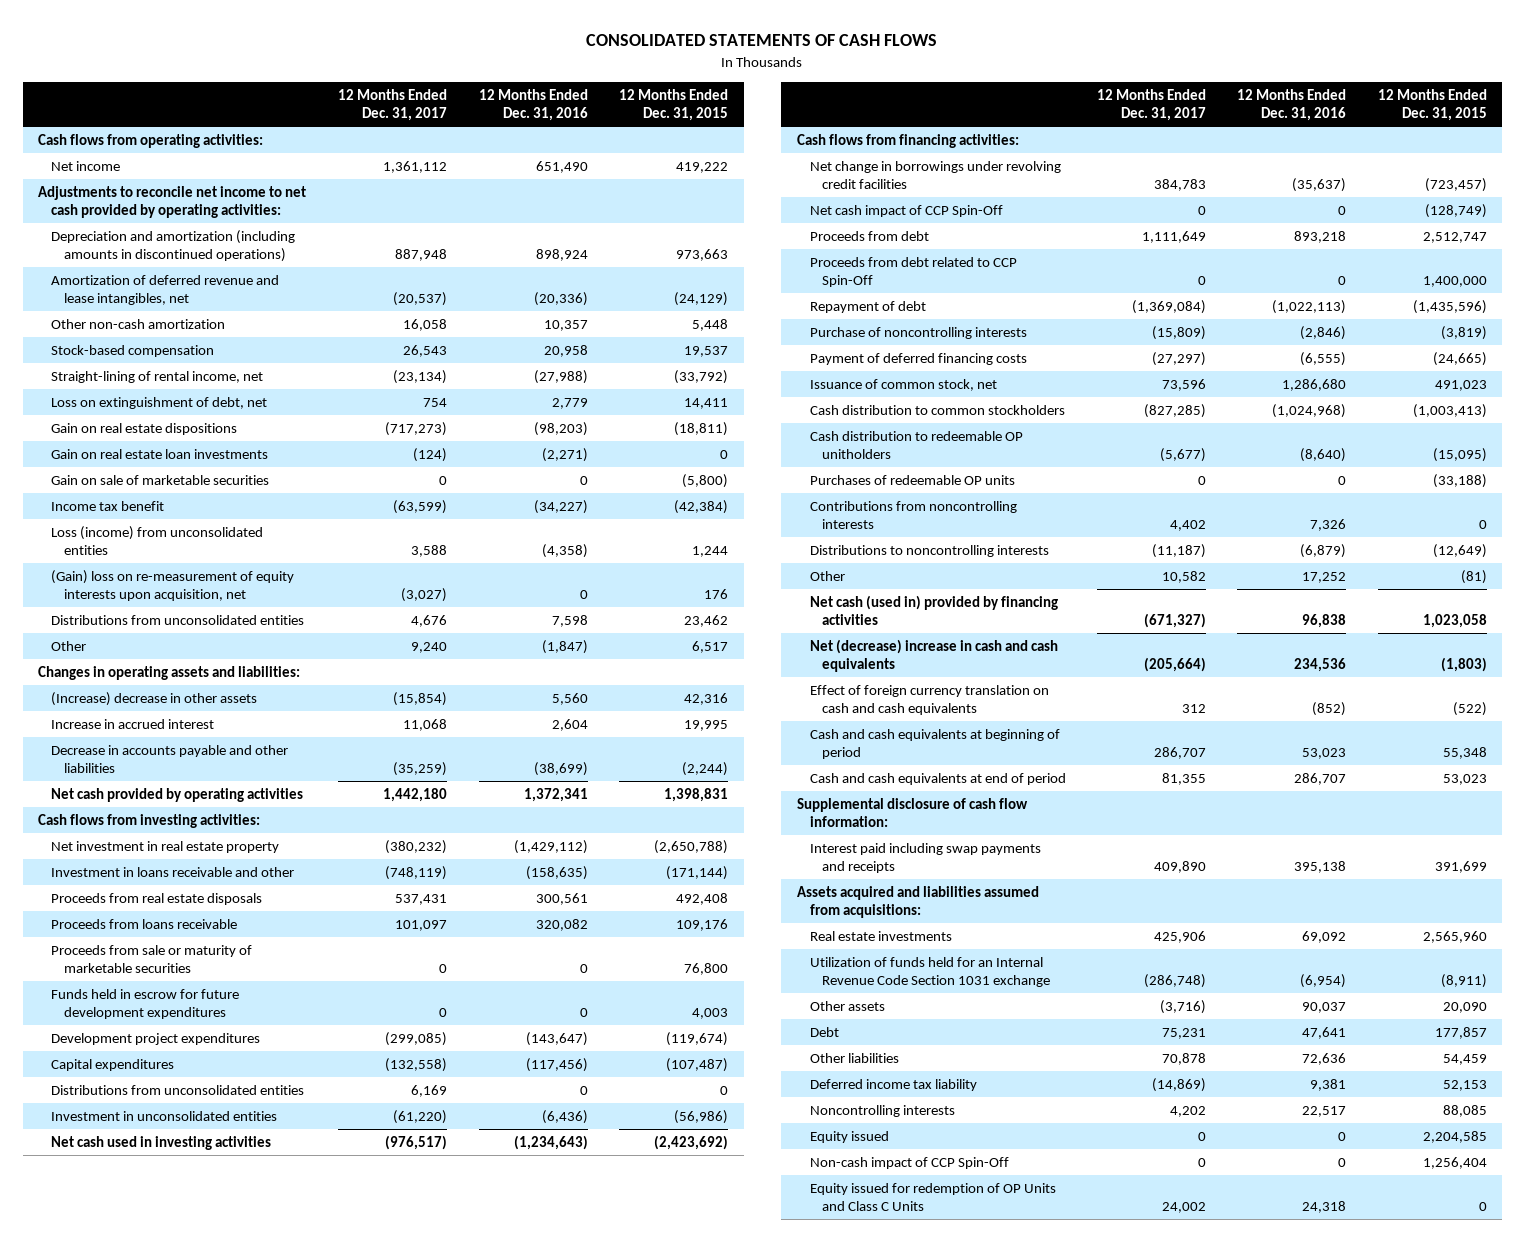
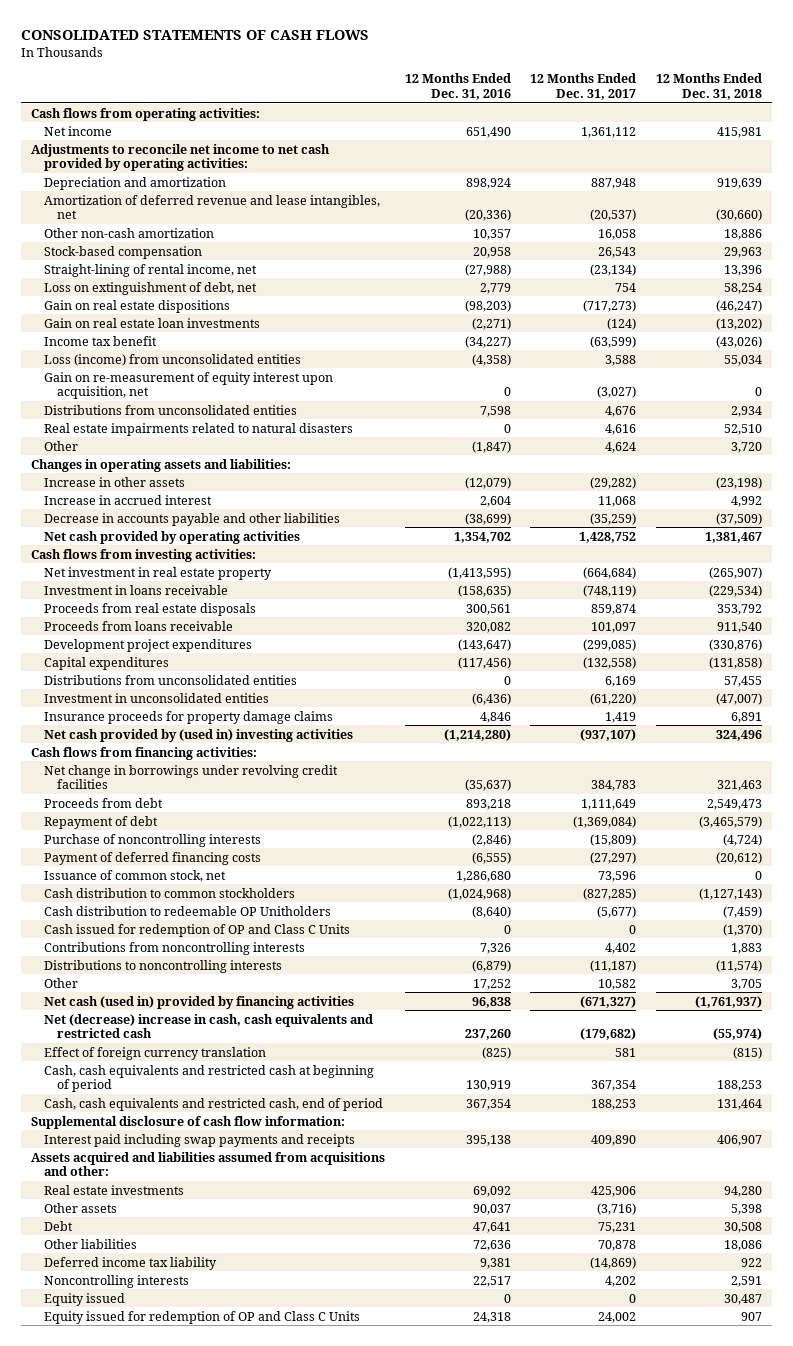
- | 12 Months Ended Dec. 31, 2017 | 12 Months Ended Dec. 31, 2016 | 12 Months Ended Dec. 31, 2015
+ | 12 Months Ended Dec. 31, 2016 | 12 Months Ended Dec. 31, 2017 | 12 Months Ended Dec. 31, 2018
- Depreciation and amortization (including amounts in discontinued operations) | 887,948 | 898,924 | 973,663
+ Depreciation and amortization | 898,924 | 887,948 | 919,639
- Gain on sale of marketable securities | 0 | 0 | (5,800)
- (Gain) loss on re-measurement of equity interests upon acquisition, net | (3,027) | 0 | 176
+ Gain on re-measurement of equity interest upon acquisition, net | 0 | (3,027) | 0
- Other | 9,240 | (1,847) | 6,517
+ Real estate impairments related to natural disasters | 0 | 4,616 | 52,510
+ Other | (1,847) | 4,624 | 3,720
- (Increase) decrease in other assets | (15,854) | 5,560 | 42,316
+ Increase in other assets | (12,079) | (29,282) | (23,198)
- Net cash provided by operating activities | 1,442,180 | 1,372,341 | 1,398,831
+ Net cash provided by operating activities | 1,354,702 | 1,428,752 | 1,381,467
- Net investment in real estate property | (380,232) | (1,429,112) | (2,650,788)
- Investment in loans receivable and other | (748,119) | (158,635) | (171,144)
- Proceeds from real estate disposals | 537,431 | 300,561 | 492,408
+ Net investment in real estate property | (1,413,595) | (664,684) | (265,907)
+ Investment in loans receivable | (158,635) | (748,119) | (229,534)
+ Proceeds from real estate disposals | 300,561 | 859,874 | 353,792
- Proceeds from sale or maturity of marketable securities | 0 | 0 | 76,800
- Funds held in escrow for future development expenditures | 0 | 0 | 4,003
- Net cash used in investing activities | (976,517) | (1,234,643) | (2,423,692)
+ Insurance proceeds for property damage claims | 4,846 | 1,419 | 6,891
+ Net cash provided by (used in) investing activities | (1,214,280) | (937,107) | 324,496
- Net cash impact of CCP Spin-Off | 0 | 0 | (128,749)
- Proceeds from debt related to CCP Spin-Off | 0 | 0 | 1,400,000
- Cash distribution to redeemable OP unitholders | (5,677) | (8,640) | (15,095)
- Purchases of redeemable OP units | 0 | 0 | (33,188)
+ Cash distribution to redeemable OP Unitholders | (8,640) | (5,677) | (7,459)
+ Cash issued for redemption of OP and Class C Units | 0 | 0 | (1,370)
- Net (decrease) increase in cash and cash equivalents | (205,664) | 234,536 | (1,803)
- Effect of foreign currency translation on cash and cash equivalents | 312 | (852) | (522)
- Cash and cash equivalents at beginning of period | 286,707 | 53,023 | 55,348
- Cash and cash equivalents at end of period | 81,355 | 286,707 | 53,023
+ Net (decrease) increase in cash, cash equivalents and restricted cash | 237,260 | (179,682) | (55,974)
+ Effect of foreign currency translation | (825) | 581 | (815)
+ Cash, cash equivalents and restricted cash at beginning of period | 130,919 | 367,354 | 188,253
+ Cash, cash equivalents and restricted cash, end of period | 367,354 | 188,253 | 131,464
- Assets acquired and liabilities assumed from acquisitions:
+ Assets acquired and liabilities assumed from acquisitions and other:
- Utilization of funds held for an Internal Revenue Code Section 1031 exchange | (286,748) | (6,954) | (8,911)
- Non-cash impact of CCP Spin-Off | 0 | 0 | 1,256,404
- Equity issued for redemption of OP Units and Class C Units | 24,002 | 24,318 | 0
+ Equity issued for redemption of OP and Class C Units | 24,318 | 24,002 | 907

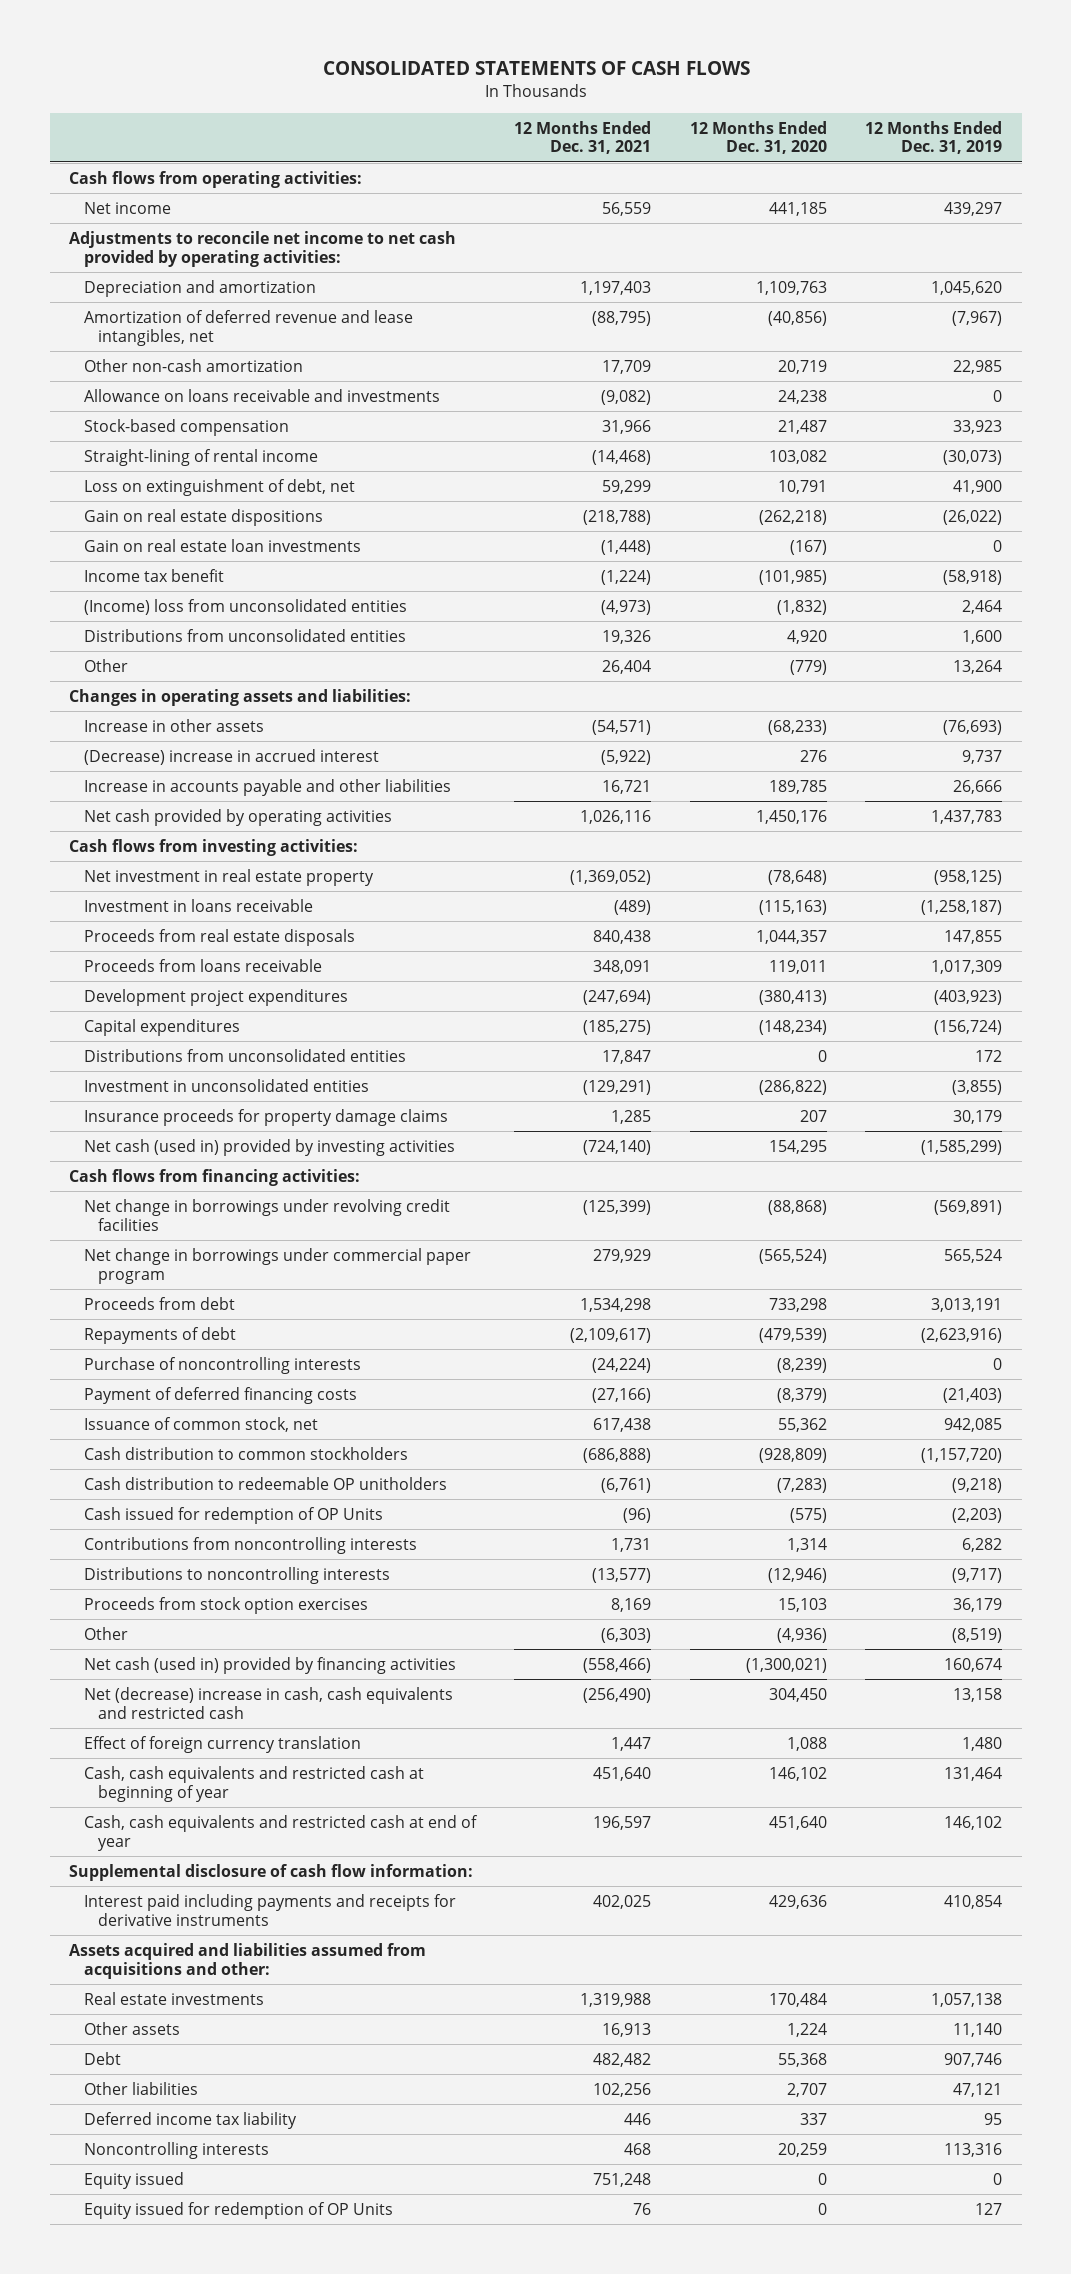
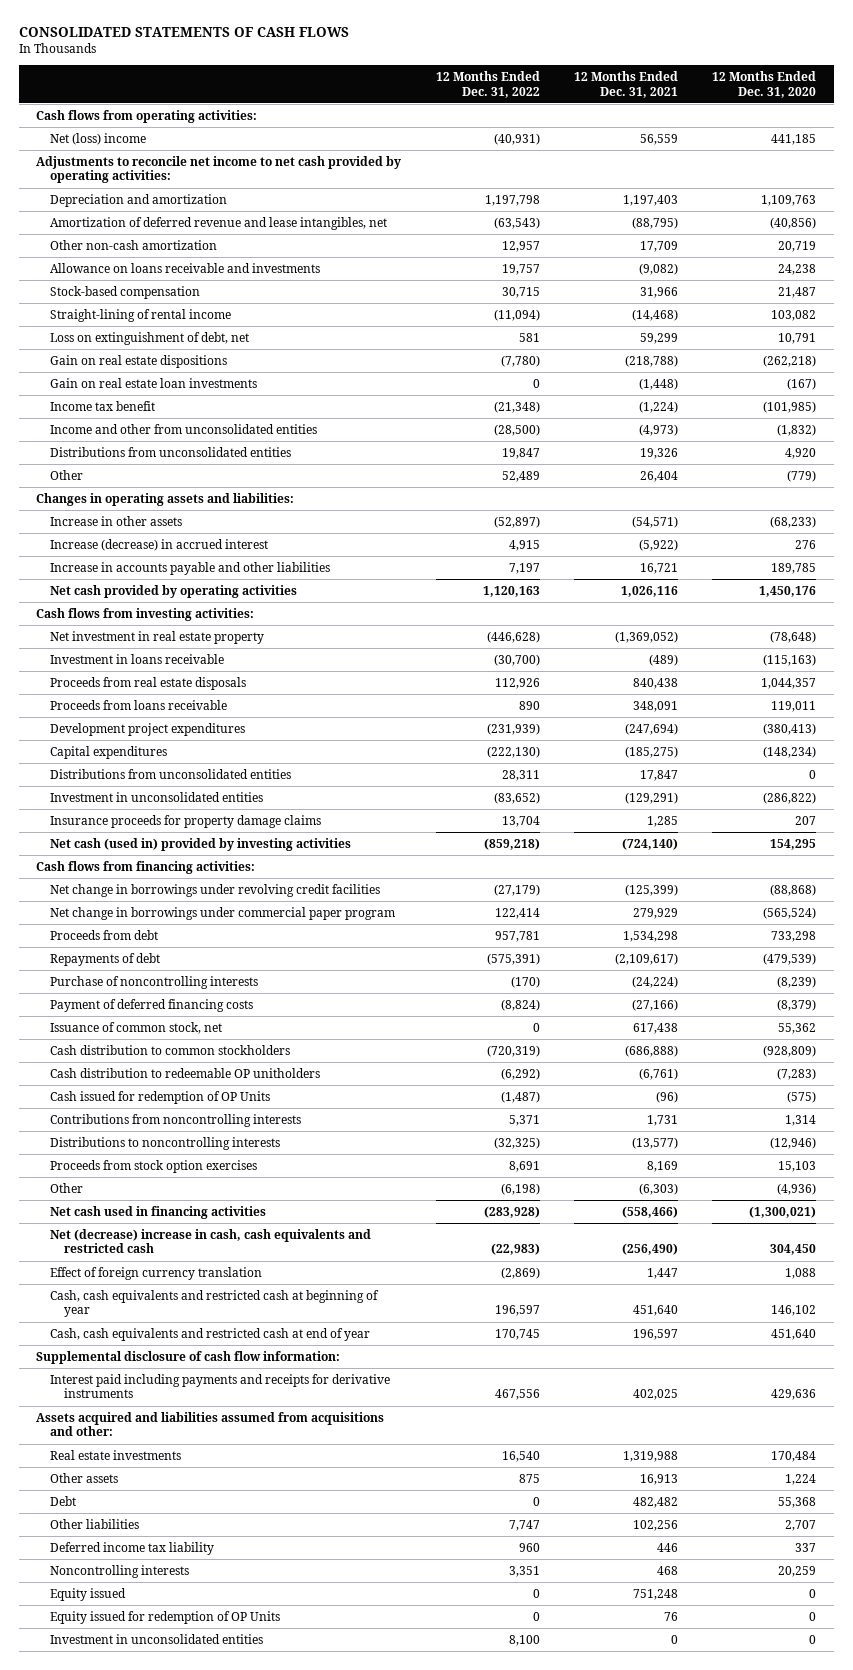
- | 12 Months Ended Dec. 31, 2021 | 12 Months Ended Dec. 31, 2020 | 12 Months Ended Dec. 31, 2019
+ | 12 Months Ended Dec. 31, 2022 | 12 Months Ended Dec. 31, 2021 | 12 Months Ended Dec. 31, 2020
- Net income | 56,559 | 441,185 | 439,297
+ Net (loss) income | (40,931) | 56,559 | 441,185
- (Income) loss from unconsolidated entities | (4,973) | (1,832) | 2,464
+ Income and other from unconsolidated entities | (28,500) | (4,973) | (1,832)
- (Decrease) increase in accrued interest | (5,922) | 276 | 9,737
+ Increase (decrease) in accrued interest | 4,915 | (5,922) | 276
- Net cash (used in) provided by financing activities | (558,466) | (1,300,021) | 160,674
+ Net cash used in financing activities | (283,928) | (558,466) | (1,300,021)
+ Investment in unconsolidated entities | 8,100 | 0 | 0

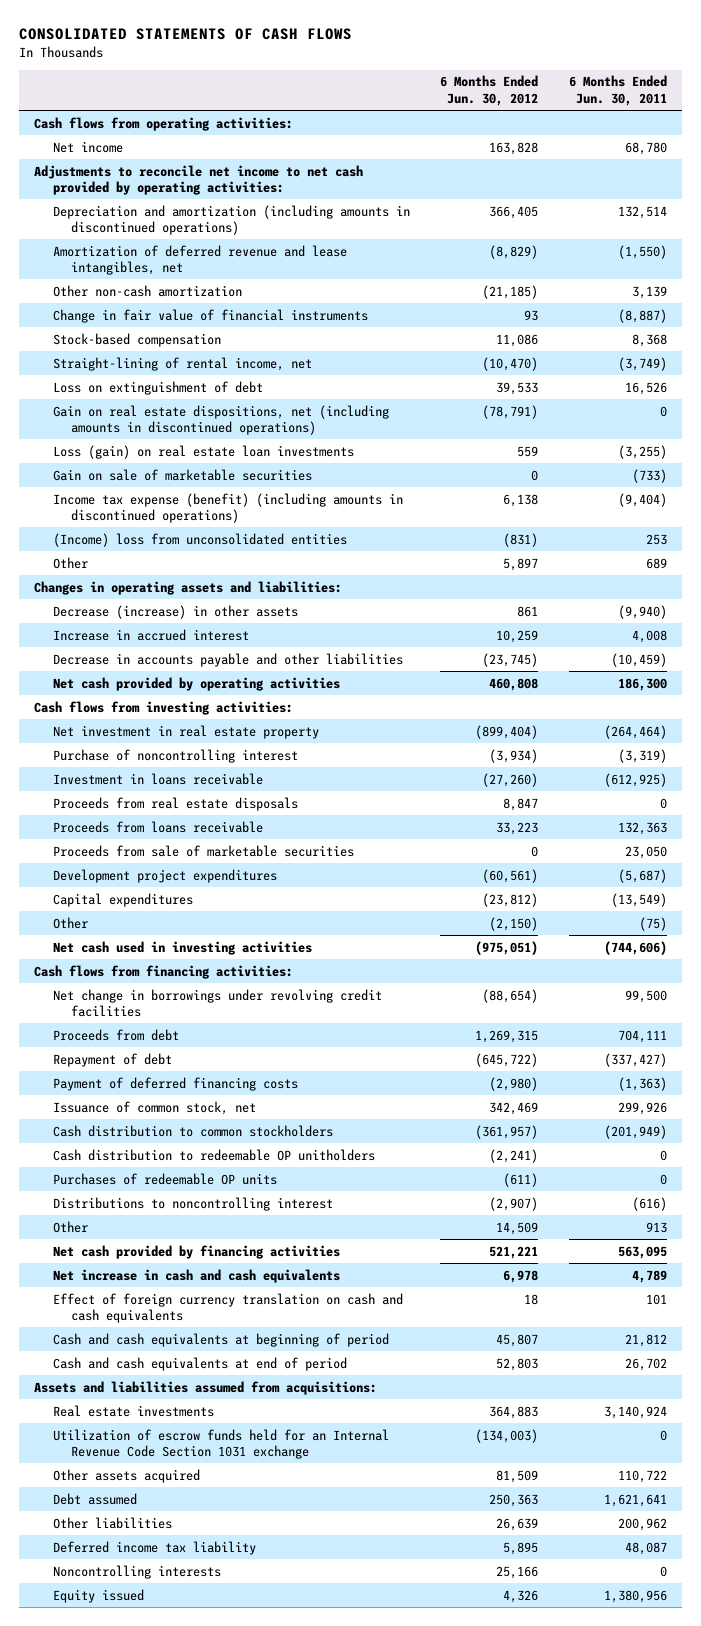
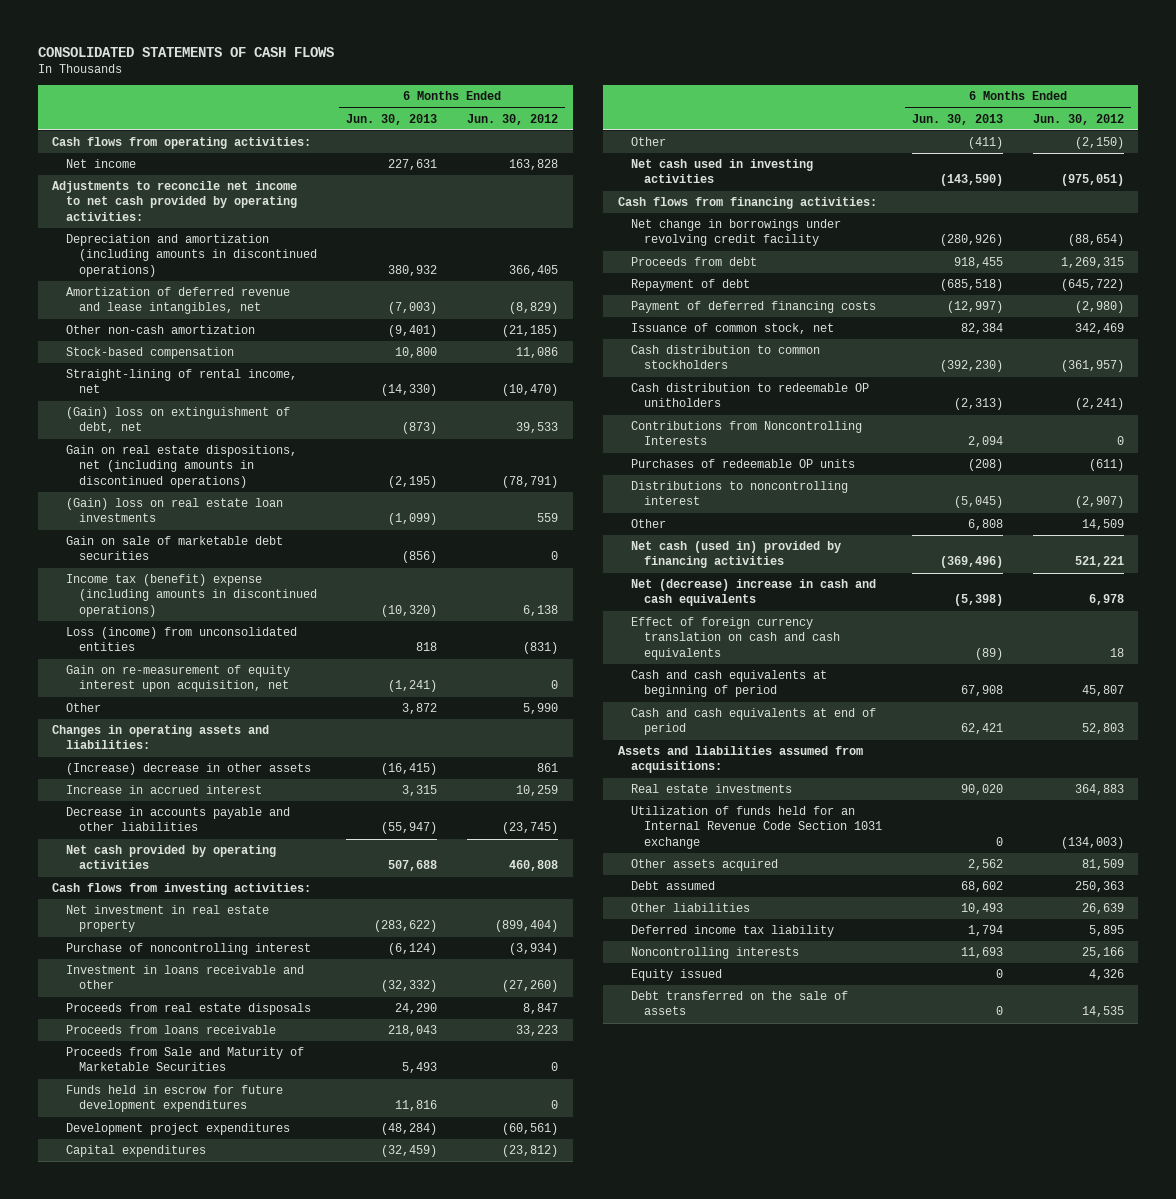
- | 6 Months Ended Jun. 30, 2012 | 6 Months Ended Jun. 30, 2011
+ | 6 Months Ended Jun. 30, 2013 | 6 Months Ended Jun. 30, 2012
- Change in fair value of financial instruments | 93 | (8,887)
- Loss on extinguishment of debt | 39,533 | 16,526
+ (Gain) loss on extinguishment of debt, net | (873) | 39,533
- Loss (gain) on real estate loan investments | 559 | (3,255)
- Gain on sale of marketable securities | 0 | (733)
- Income tax expense (benefit) (including amounts in discontinued operations) | 6,138 | (9,404)
- (Income) loss from unconsolidated entities | (831) | 253
- Other | 5,897 | 689
+ (Gain) loss on real estate loan investments | (1,099) | 559
+ Gain on sale of marketable debt securities | (856) | 0
+ Income tax (benefit) expense (including amounts in discontinued operations) | (10,320) | 6,138
+ Loss (income) from unconsolidated entities | 818 | (831)
+ Gain on re-measurement of equity interest upon acquisition, net | (1,241) | 0
+ Other | 3,872 | 5,990
- Decrease (increase) in other assets | 861 | (9,940)
+ (Increase) decrease in other assets | (16,415) | 861
- Investment in loans receivable | (27,260) | (612,925)
+ Investment in loans receivable and other | (32,332) | (27,260)
- Proceeds from sale of marketable securities | 0 | 23,050
+ Proceeds from Sale and Maturity of Marketable Securities | 5,493 | 0
+ Funds held in escrow for future development expenditures | 11,816 | 0
- Net change in borrowings under revolving credit facilities | (88,654) | 99,500
+ Net change in borrowings under revolving credit facility | (280,926) | (88,654)
+ Contributions from Noncontrolling Interests | 2,094 | 0
- Net cash provided by financing activities | 521,221 | 563,095
- Net increase in cash and cash equivalents | 6,978 | 4,789
+ Net cash (used in) provided by financing activities | (369,496) | 521,221
+ Net (decrease) increase in cash and cash equivalents | (5,398) | 6,978
- Utilization of escrow funds held for an Internal Revenue Code Section 1031 exchange | (134,003) | 0
+ Utilization of funds held for an Internal Revenue Code Section 1031 exchange | 0 | (134,003)
+ Debt transferred on the sale of assets | 0 | 14,535

